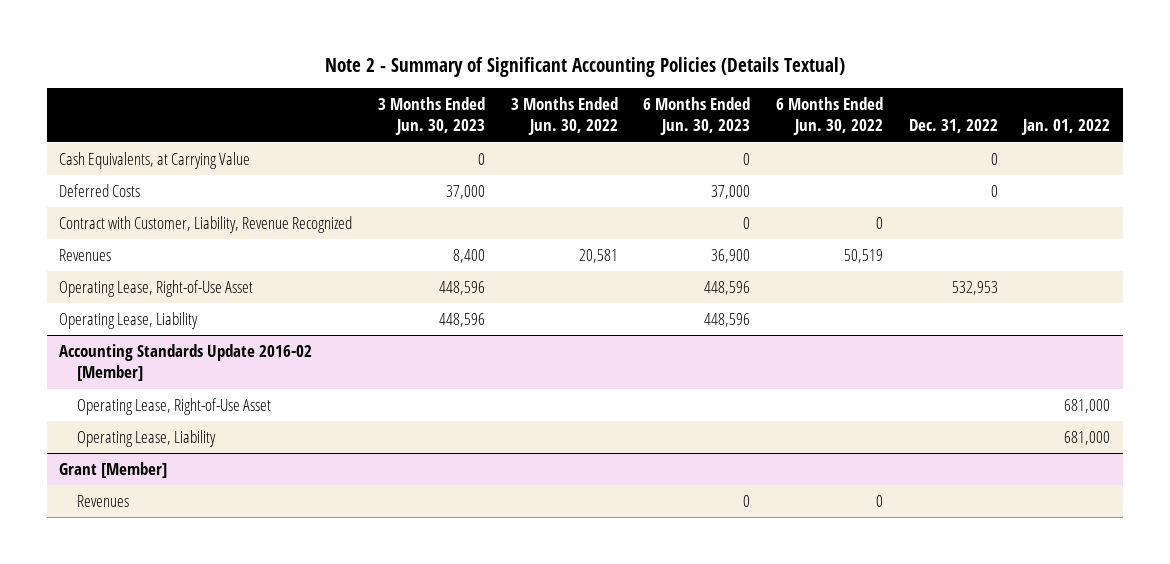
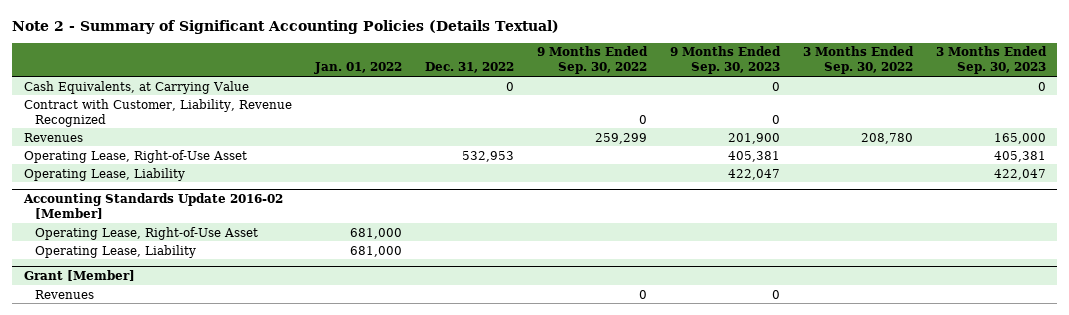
- | 3 Months Ended Jun. 30, 2023 | 3 Months Ended Jun. 30, 2022 | 6 Months Ended Jun. 30, 2023 | 6 Months Ended Jun. 30, 2022 | Dec. 31, 2022 | Jan. 01, 2022
+ | Jan. 01, 2022 | Dec. 31, 2022 | 9 Months Ended Sep. 30, 2022 | 9 Months Ended Sep. 30, 2023 | 3 Months Ended Sep. 30, 2022 | 3 Months Ended Sep. 30, 2023
- Deferred Costs | 37,000 | | 37,000 | | 0 |

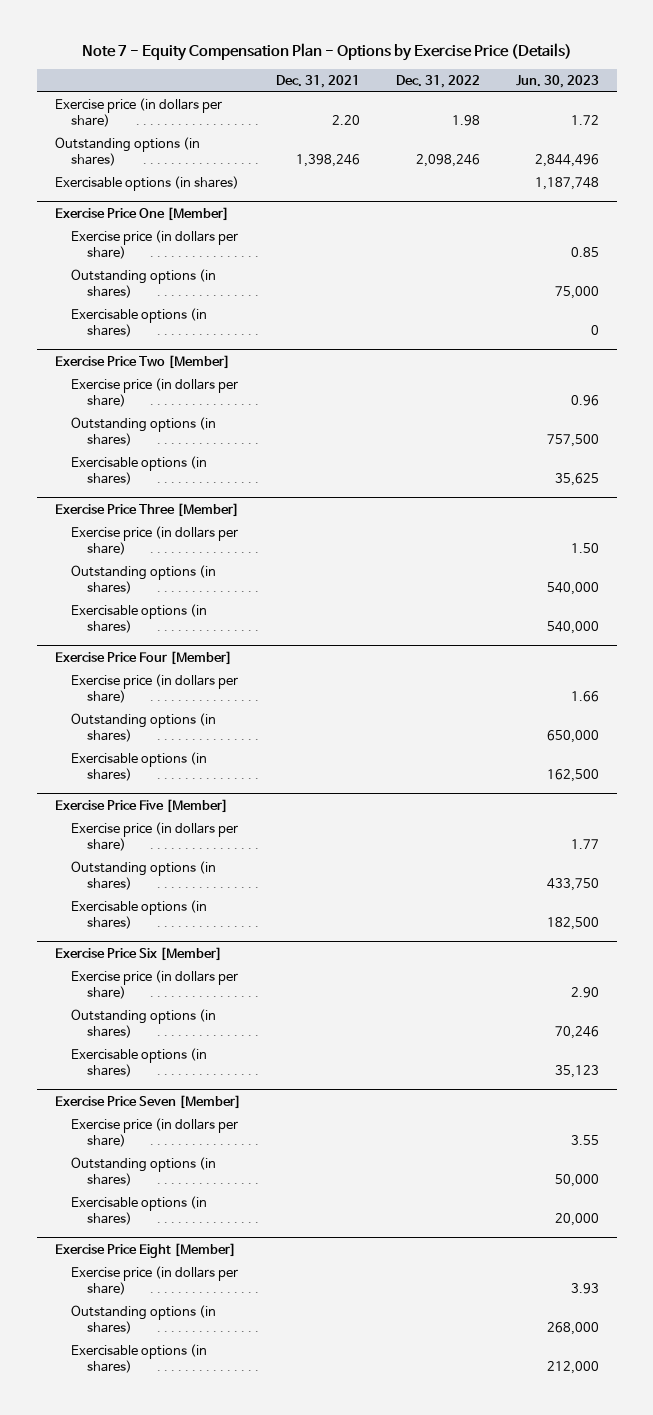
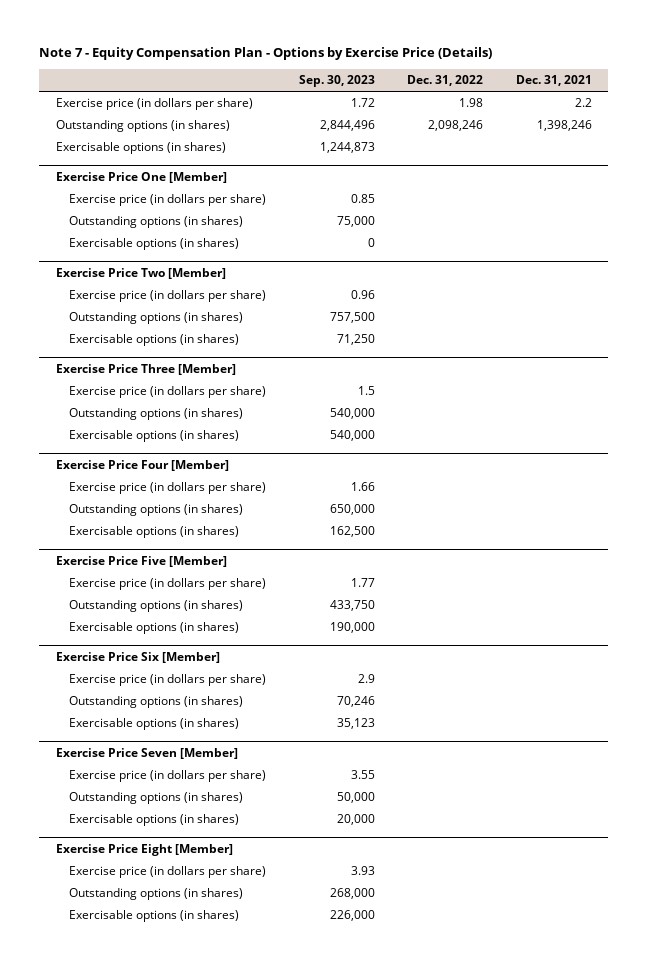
- | Dec. 31, 2021 | Dec. 31, 2022 | Jun. 30, 2023
+ | Sep. 30, 2023 | Dec. 31, 2022 | Dec. 31, 2021
- Exercise price (in dollars per share) | 2.20 | 1.98 | 1.72
+ Exercise price (in dollars per share) | 1.72 | 1.98 | 2.2

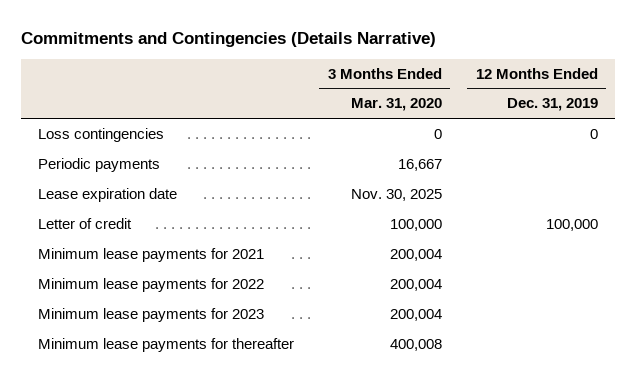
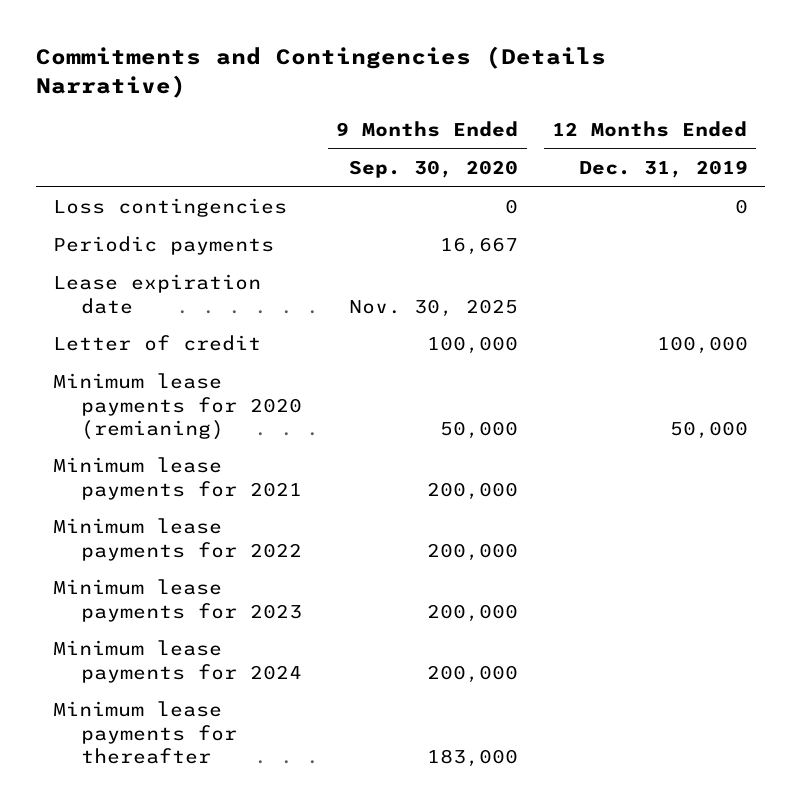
- | 3 Months Ended Mar. 31, 2020 | 12 Months Ended Dec. 31, 2019
+ | 9 Months Ended Sep. 30, 2020 | 12 Months Ended Dec. 31, 2019
+ Minimum lease payments for 2020 (remianing) | 50,000 | 50,000
+ Minimum lease payments for 2024 | 200,000 |

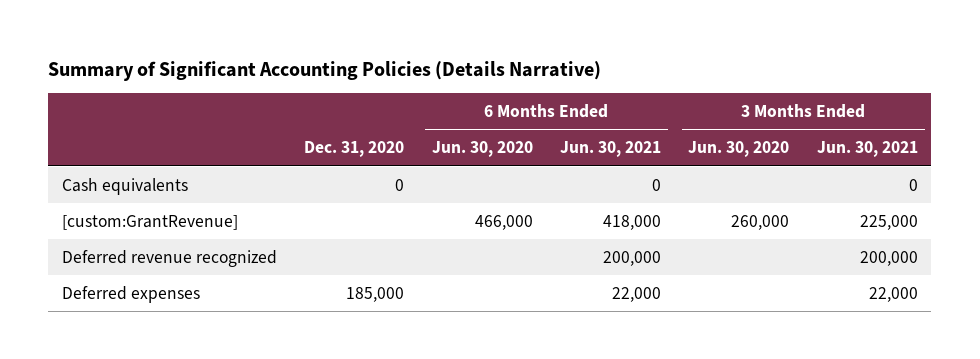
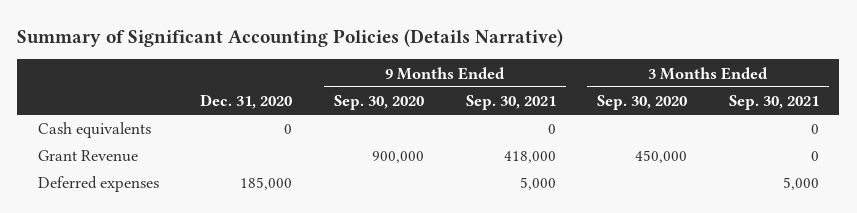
- | Dec. 31, 2020 | 6 Months Ended Jun. 30, 2020 | 6 Months Ended Jun. 30, 2021 | 3 Months Ended Jun. 30, 2020 | 3 Months Ended Jun. 30, 2021
+ | Dec. 31, 2020 | 9 Months Ended Sep. 30, 2020 | 9 Months Ended Sep. 30, 2021 | 3 Months Ended Sep. 30, 2020 | 3 Months Ended Sep. 30, 2021
- [custom:GrantRevenue] | | 466,000 | 418,000 | 260,000 | 225,000
- Deferred revenue recognized | | | 200,000 | | 200,000
+ Grant Revenue | | 900,000 | 418,000 | 450,000 | 0

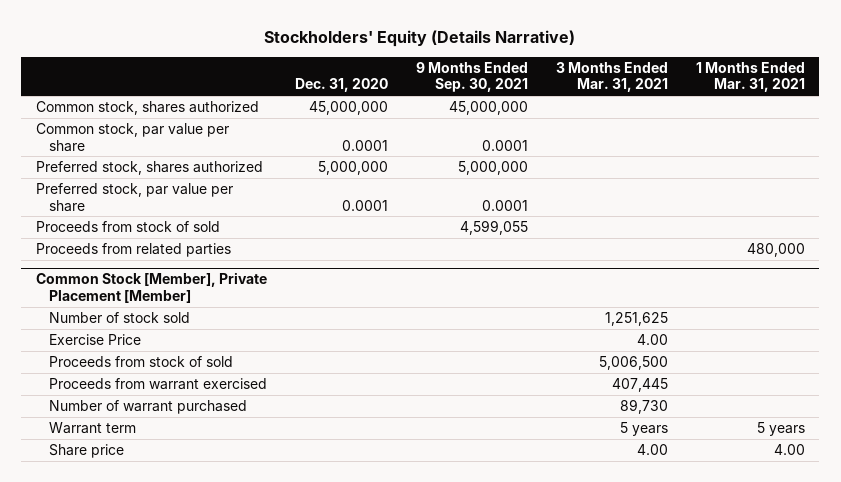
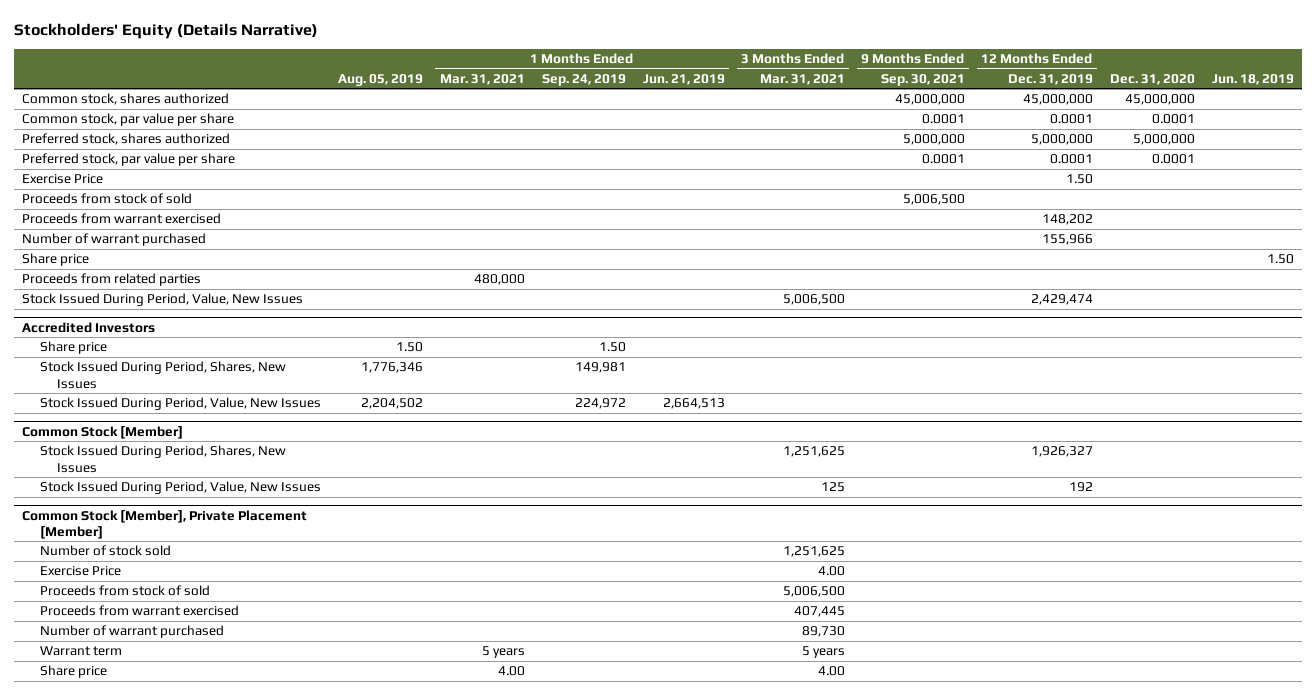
- | Dec. 31, 2020 | 9 Months Ended Sep. 30, 2021 | 3 Months Ended Mar. 31, 2021 | 1 Months Ended Mar. 31, 2021
+ | Aug. 05, 2019 | 1 Months Ended Mar. 31, 2021 | 1 Months Ended Sep. 24, 2019 | 1 Months Ended Jun. 21, 2019 | 3 Months Ended Mar. 31, 2021 | 9 Months Ended Sep. 30, 2021 | 12 Months Ended Dec. 31, 2019 | Dec. 31, 2020 | Jun. 18, 2019
- Proceeds from stock of sold | | 4,599,055 | |
+ Exercise Price | | | | | | | 1.50 | |
+ Proceeds from stock of sold | | | | | | 5,006,500 | | |
+ Proceeds from warrant exercised | | | | | | | 148,202 | |
+ Number of warrant purchased | | | | | | | 155,966 | |
+ Share price | | | | | | | | | 1.50
+ Stock Issued During Period, Value, New Issues | | | | | 5,006,500 | | 2,429,474 | |
+ Accredited Investors
+ Share price | 1.50 | | 1.50 | | | | | |
+ Stock Issued During Period, Shares, New Issues | 1,776,346 | | 149,981 | | | | | |
+ Stock Issued During Period, Value, New Issues | 2,204,502 | | 224,972 | 2,664,513 | | | | |
+ Common Stock [Member]
+ Stock Issued During Period, Shares, New Issues | | | | | 1,251,625 | | 1,926,327 | |
+ Stock Issued During Period, Value, New Issues | | | | | 125 | | 192 | |

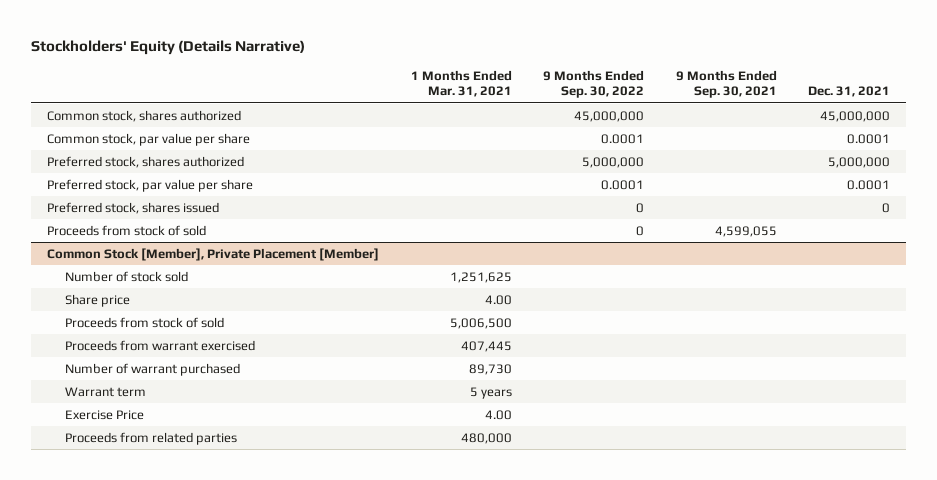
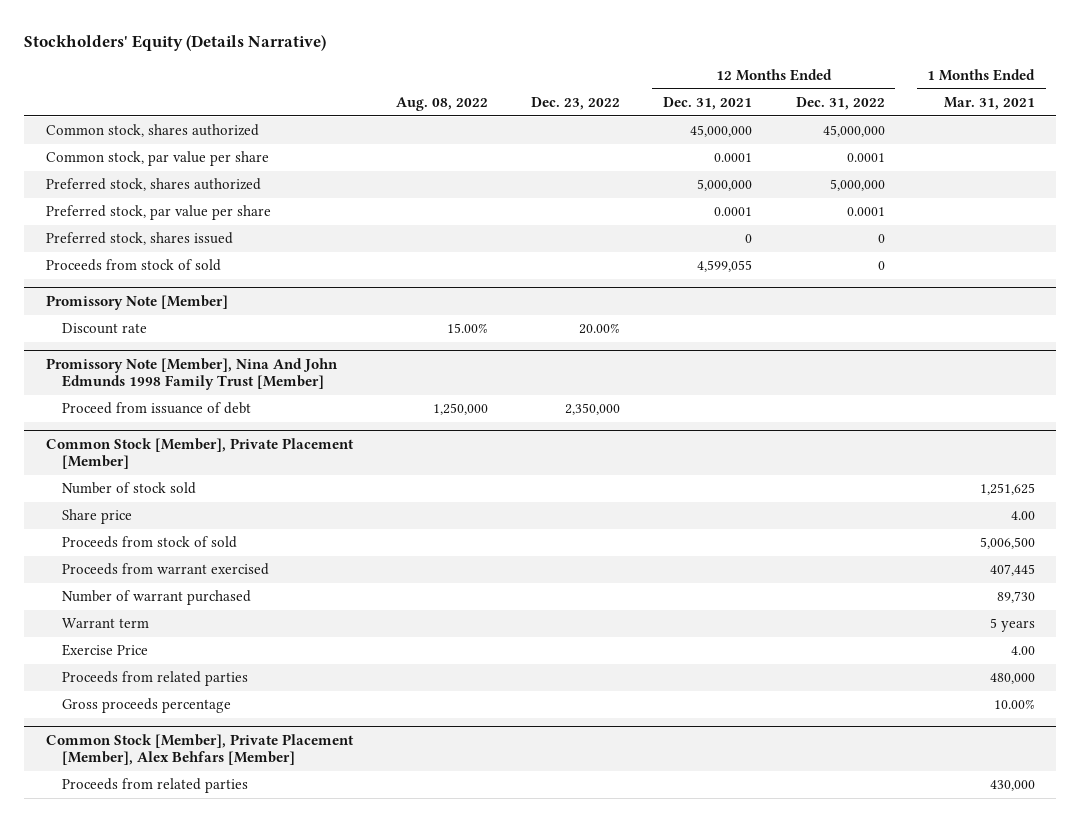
- | 1 Months Ended Mar. 31, 2021 | 9 Months Ended Sep. 30, 2022 | 9 Months Ended Sep. 30, 2021 | Dec. 31, 2021
+ | Aug. 08, 2022 | Dec. 23, 2022 | 12 Months Ended Dec. 31, 2021 | 12 Months Ended Dec. 31, 2022 | 1 Months Ended Mar. 31, 2021
+ Promissory Note [Member]
+ Discount rate | 15.00% | 20.00% | | |
+ Promissory Note [Member], Nina And John Edmunds 1998 Family Trust [Member]
+ Proceed from issuance of debt | 1,250,000 | 2,350,000 | | |
@ Common Stock [Member], Private Placement [Member]
+ Gross proceeds percentage | | | | | 10.00%
+ Common Stock [Member], Private Placement [Member], Alex Behfars [Member]
+ Proceeds from related parties | | | | | 430,000

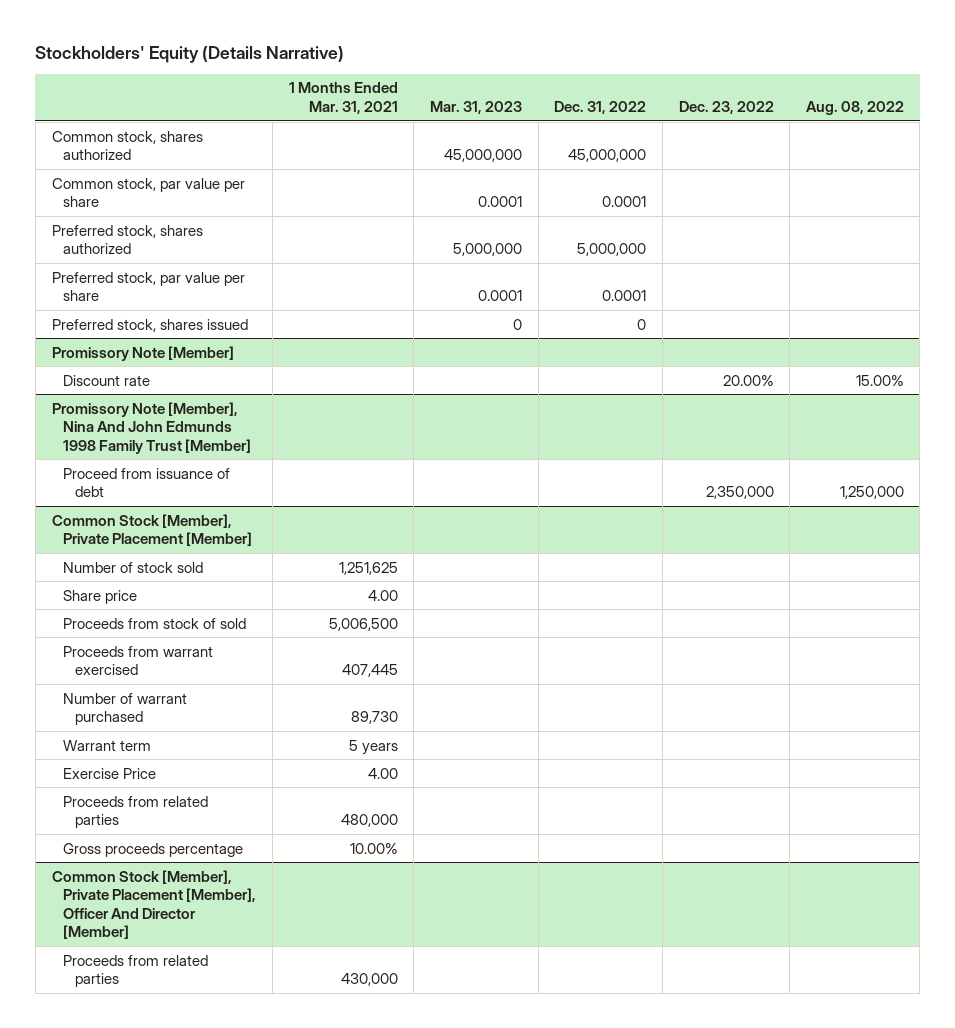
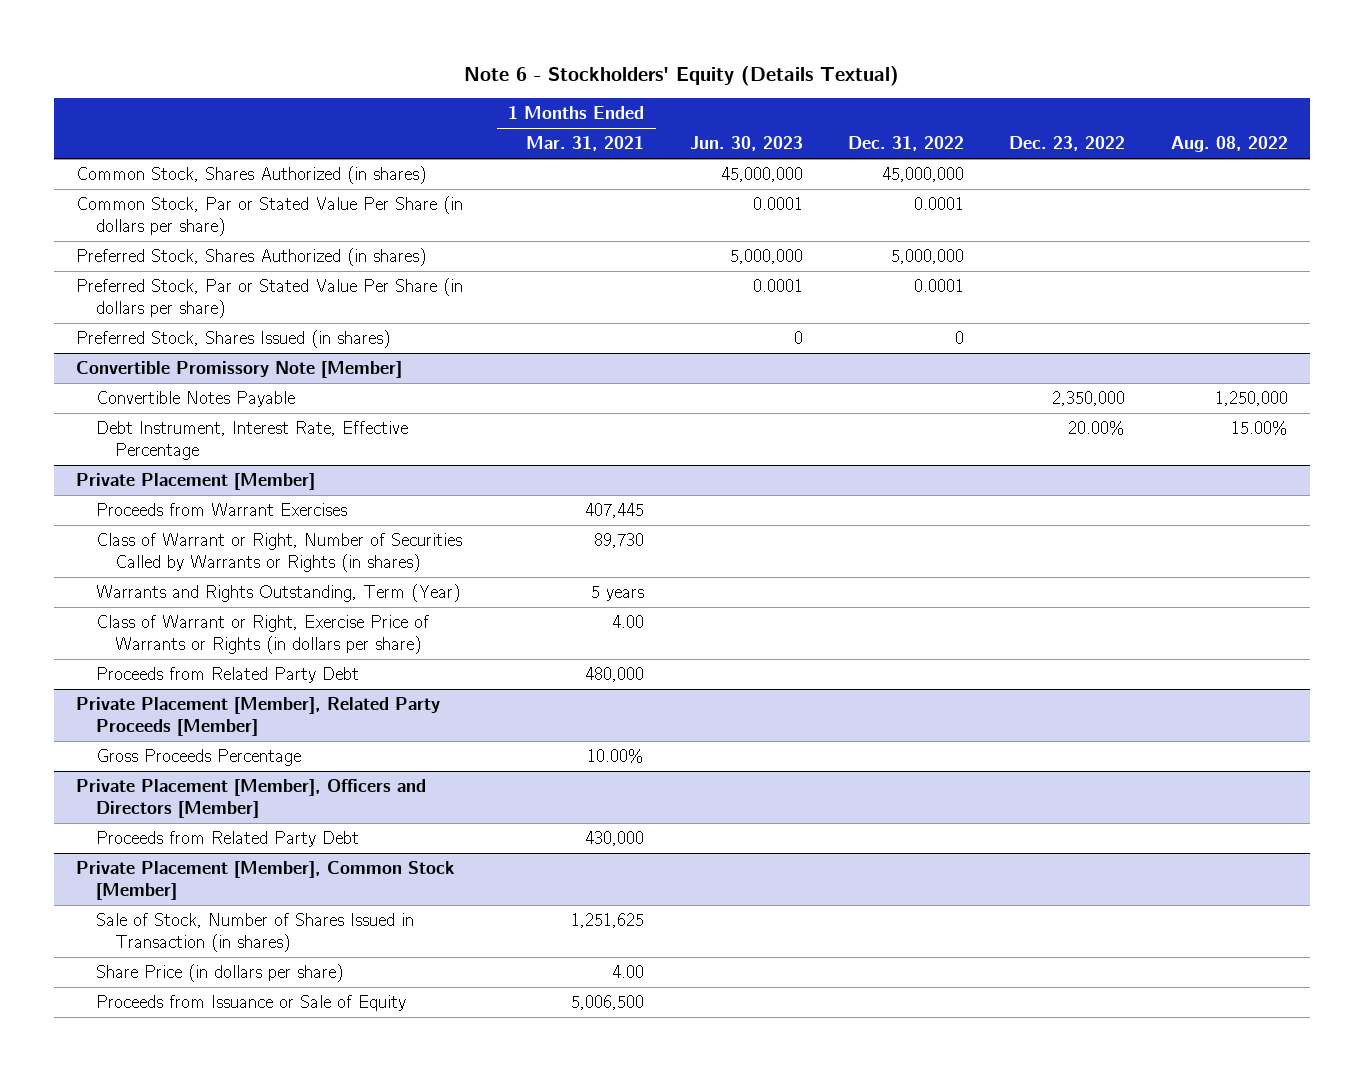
- Stockholders' Equity (Details Narrative)
+ Note 6 - Stockholders' Equity (Details Textual)
- | 1 Months Ended Mar. 31, 2021 | Mar. 31, 2023 | Dec. 31, 2022 | Dec. 23, 2022 | Aug. 08, 2022
+ | 1 Months Ended Mar. 31, 2021 | Jun. 30, 2023 | Dec. 31, 2022 | Dec. 23, 2022 | Aug. 08, 2022
- Common stock, shares authorized | | 45,000,000 | 45,000,000 | |
- Common stock, par value per share | | 0.0001 | 0.0001 | |
- Preferred stock, shares authorized | | 5,000,000 | 5,000,000 | |
- Preferred stock, par value per share | | 0.0001 | 0.0001 | |
- Preferred stock, shares issued | | 0 | 0 | |
- Promissory Note [Member]
- Discount rate | | | | 20.00% | 15.00%
- Promissory Note [Member], Nina And John Edmunds 1998 Family Trust [Member]
- Proceed from issuance of debt | | | | 2,350,000 | 1,250,000
- Common Stock [Member], Private Placement [Member]
- Number of stock sold | 1,251,625 | | | |
- Share price | 4.00 | | | |
- Proceeds from stock of sold | 5,006,500 | | | |
- Proceeds from warrant exercised | 407,445 | | | |
- Number of warrant purchased | 89,730 | | | |
- Warrant term | 5 years | | | |
- Exercise Price | 4.00 | | | |
- Proceeds from related parties | 480,000 | | | |
- Gross proceeds percentage | 10.00% | | | |
- Common Stock [Member], Private Placement [Member], Officer And Director [Member]
- Proceeds from related parties | 430,000 | | | |
+ Common Stock, Shares Authorized (in shares) | | 45,000,000 | 45,000,000 | |
+ Common Stock, Par or Stated Value Per Share (in dollars per share) | | 0.0001 | 0.0001 | |
+ Preferred Stock, Shares Authorized (in shares) | | 5,000,000 | 5,000,000 | |
+ Preferred Stock, Par or Stated Value Per Share (in dollars per share) | | 0.0001 | 0.0001 | |
+ Preferred Stock, Shares Issued (in shares) | | 0 | 0 | |
+ Convertible Promissory Note [Member]
+ Convertible Notes Payable | | | | 2,350,000 | 1,250,000
+ Debt Instrument, Interest Rate, Effective Percentage | | | | 20.00% | 15.00%
+ Private Placement [Member]
+ Proceeds from Warrant Exercises | 407,445 | | | |
+ Class of Warrant or Right, Number of Securities Called by Warrants or Rights (in shares) | 89,730 | | | |
+ Warrants and Rights Outstanding, Term (Year) | 5 years | | | |
+ Class of Warrant or Right, Exercise Price of Warrants or Rights (in dollars per share) | 4.00 | | | |
+ Proceeds from Related Party Debt | 480,000 | | | |
+ Private Placement [Member], Related Party Proceeds [Member]
+ Gross Proceeds Percentage | 10.00% | | | |
+ Private Placement [Member], Officers and Directors [Member]
+ Proceeds from Related Party Debt | 430,000 | | | |
+ Private Placement [Member], Common Stock [Member]
+ Sale of Stock, Number of Shares Issued in Transaction (in shares) | 1,251,625 | | | |
+ Share Price (in dollars per share) | 4.00 | | | |
+ Proceeds from Issuance or Sale of Equity | 5,006,500 | | | |

